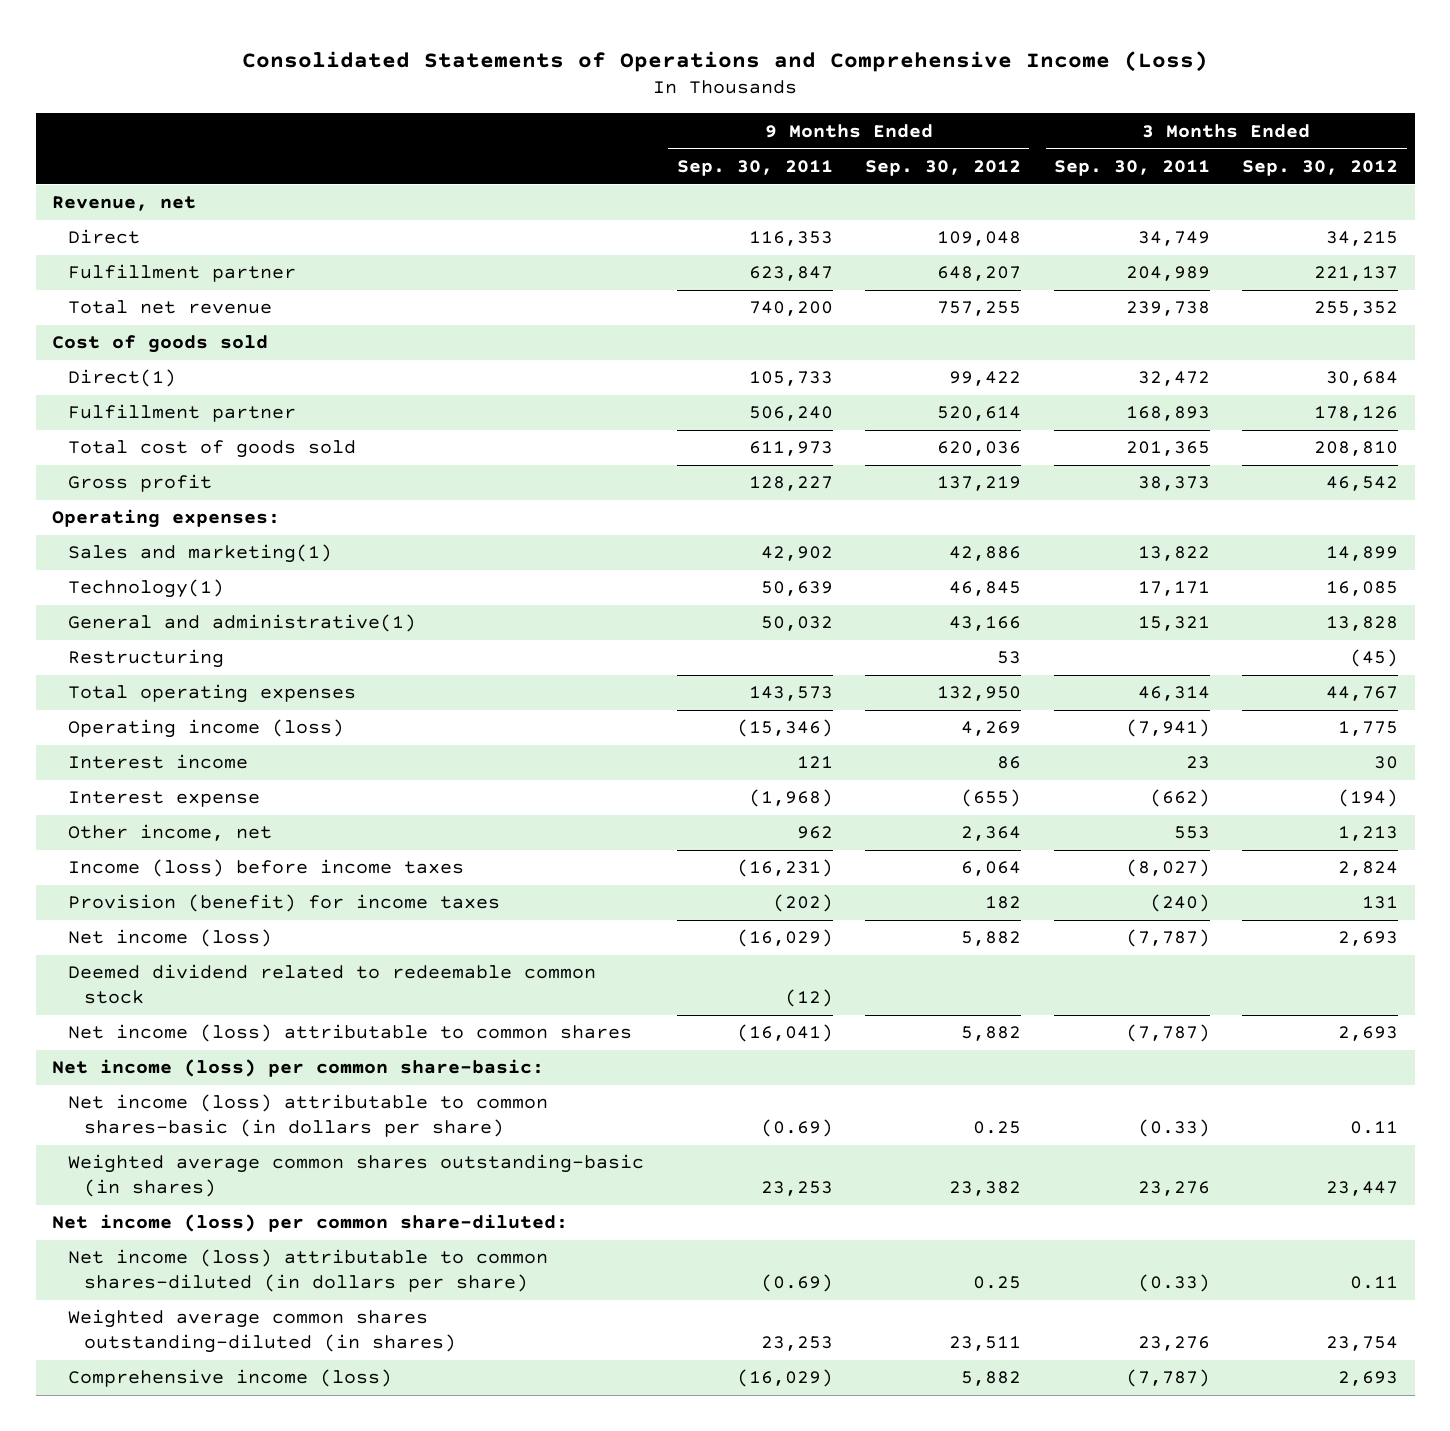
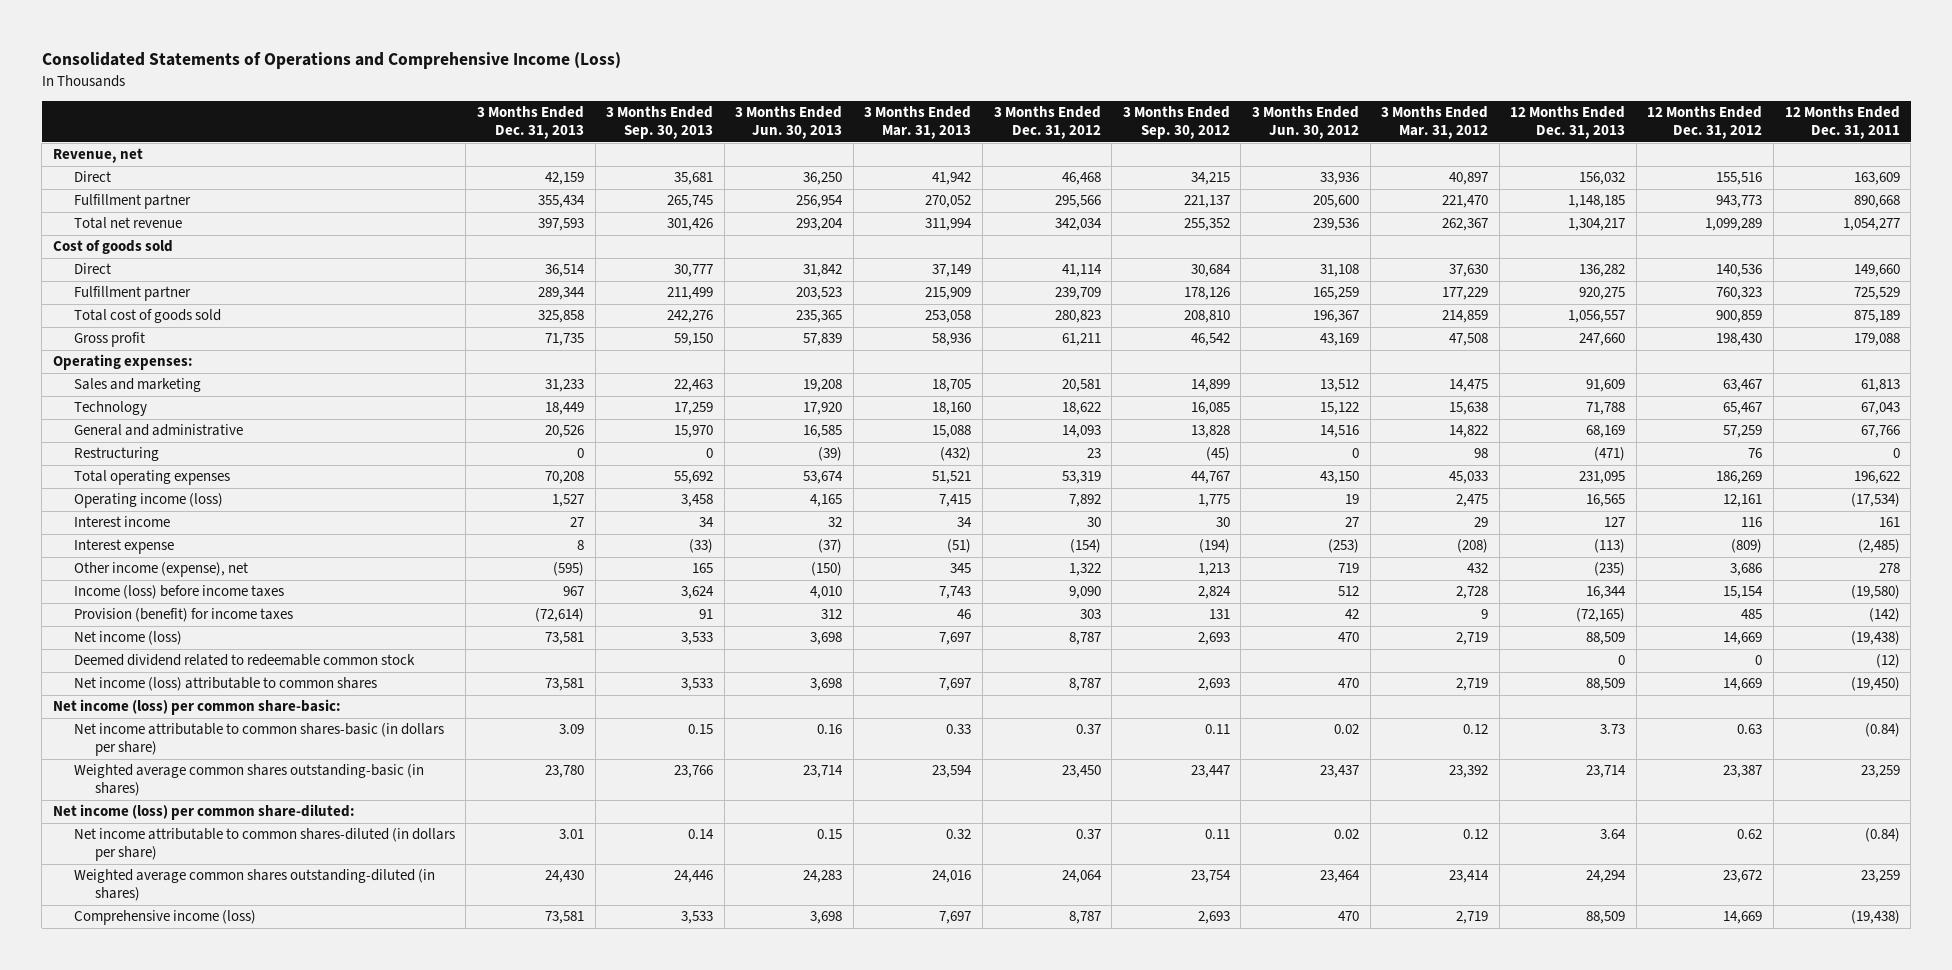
- | 9 Months Ended Sep. 30, 2011 | 9 Months Ended Sep. 30, 2012 | 3 Months Ended Sep. 30, 2011 | 3 Months Ended Sep. 30, 2012
+ | 3 Months Ended Dec. 31, 2013 | 3 Months Ended Sep. 30, 2013 | 3 Months Ended Jun. 30, 2013 | 3 Months Ended Mar. 31, 2013 | 3 Months Ended Dec. 31, 2012 | 3 Months Ended Sep. 30, 2012 | 3 Months Ended Jun. 30, 2012 | 3 Months Ended Mar. 31, 2012 | 12 Months Ended Dec. 31, 2013 | 12 Months Ended Dec. 31, 2012 | 12 Months Ended Dec. 31, 2011
- Direct(1) | 105,733 | 99,422 | 32,472 | 30,684
+ Direct | 36,514 | 30,777 | 31,842 | 37,149 | 41,114 | 30,684 | 31,108 | 37,630 | 136,282 | 140,536 | 149,660
- Sales and marketing(1) | 42,902 | 42,886 | 13,822 | 14,899
- Technology(1) | 50,639 | 46,845 | 17,171 | 16,085
- General and administrative(1) | 50,032 | 43,166 | 15,321 | 13,828
+ Sales and marketing | 31,233 | 22,463 | 19,208 | 18,705 | 20,581 | 14,899 | 13,512 | 14,475 | 91,609 | 63,467 | 61,813
+ Technology | 18,449 | 17,259 | 17,920 | 18,160 | 18,622 | 16,085 | 15,122 | 15,638 | 71,788 | 65,467 | 67,043
+ General and administrative | 20,526 | 15,970 | 16,585 | 15,088 | 14,093 | 13,828 | 14,516 | 14,822 | 68,169 | 57,259 | 67,766
- Other income, net | 962 | 2,364 | 553 | 1,213
+ Other income (expense), net | (595) | 165 | (150) | 345 | 1,322 | 1,213 | 719 | 432 | (235) | 3,686 | 278
- Net income (loss) attributable to common shares-basic (in dollars per share) | (0.69) | 0.25 | (0.33) | 0.11
+ Net income attributable to common shares-basic (in dollars per share) | 3.09 | 0.15 | 0.16 | 0.33 | 0.37 | 0.11 | 0.02 | 0.12 | 3.73 | 0.63 | (0.84)
- Net income (loss) attributable to common shares-diluted (in dollars per share) | (0.69) | 0.25 | (0.33) | 0.11
+ Net income attributable to common shares-diluted (in dollars per share) | 3.01 | 0.14 | 0.15 | 0.32 | 0.37 | 0.11 | 0.02 | 0.12 | 3.64 | 0.62 | (0.84)

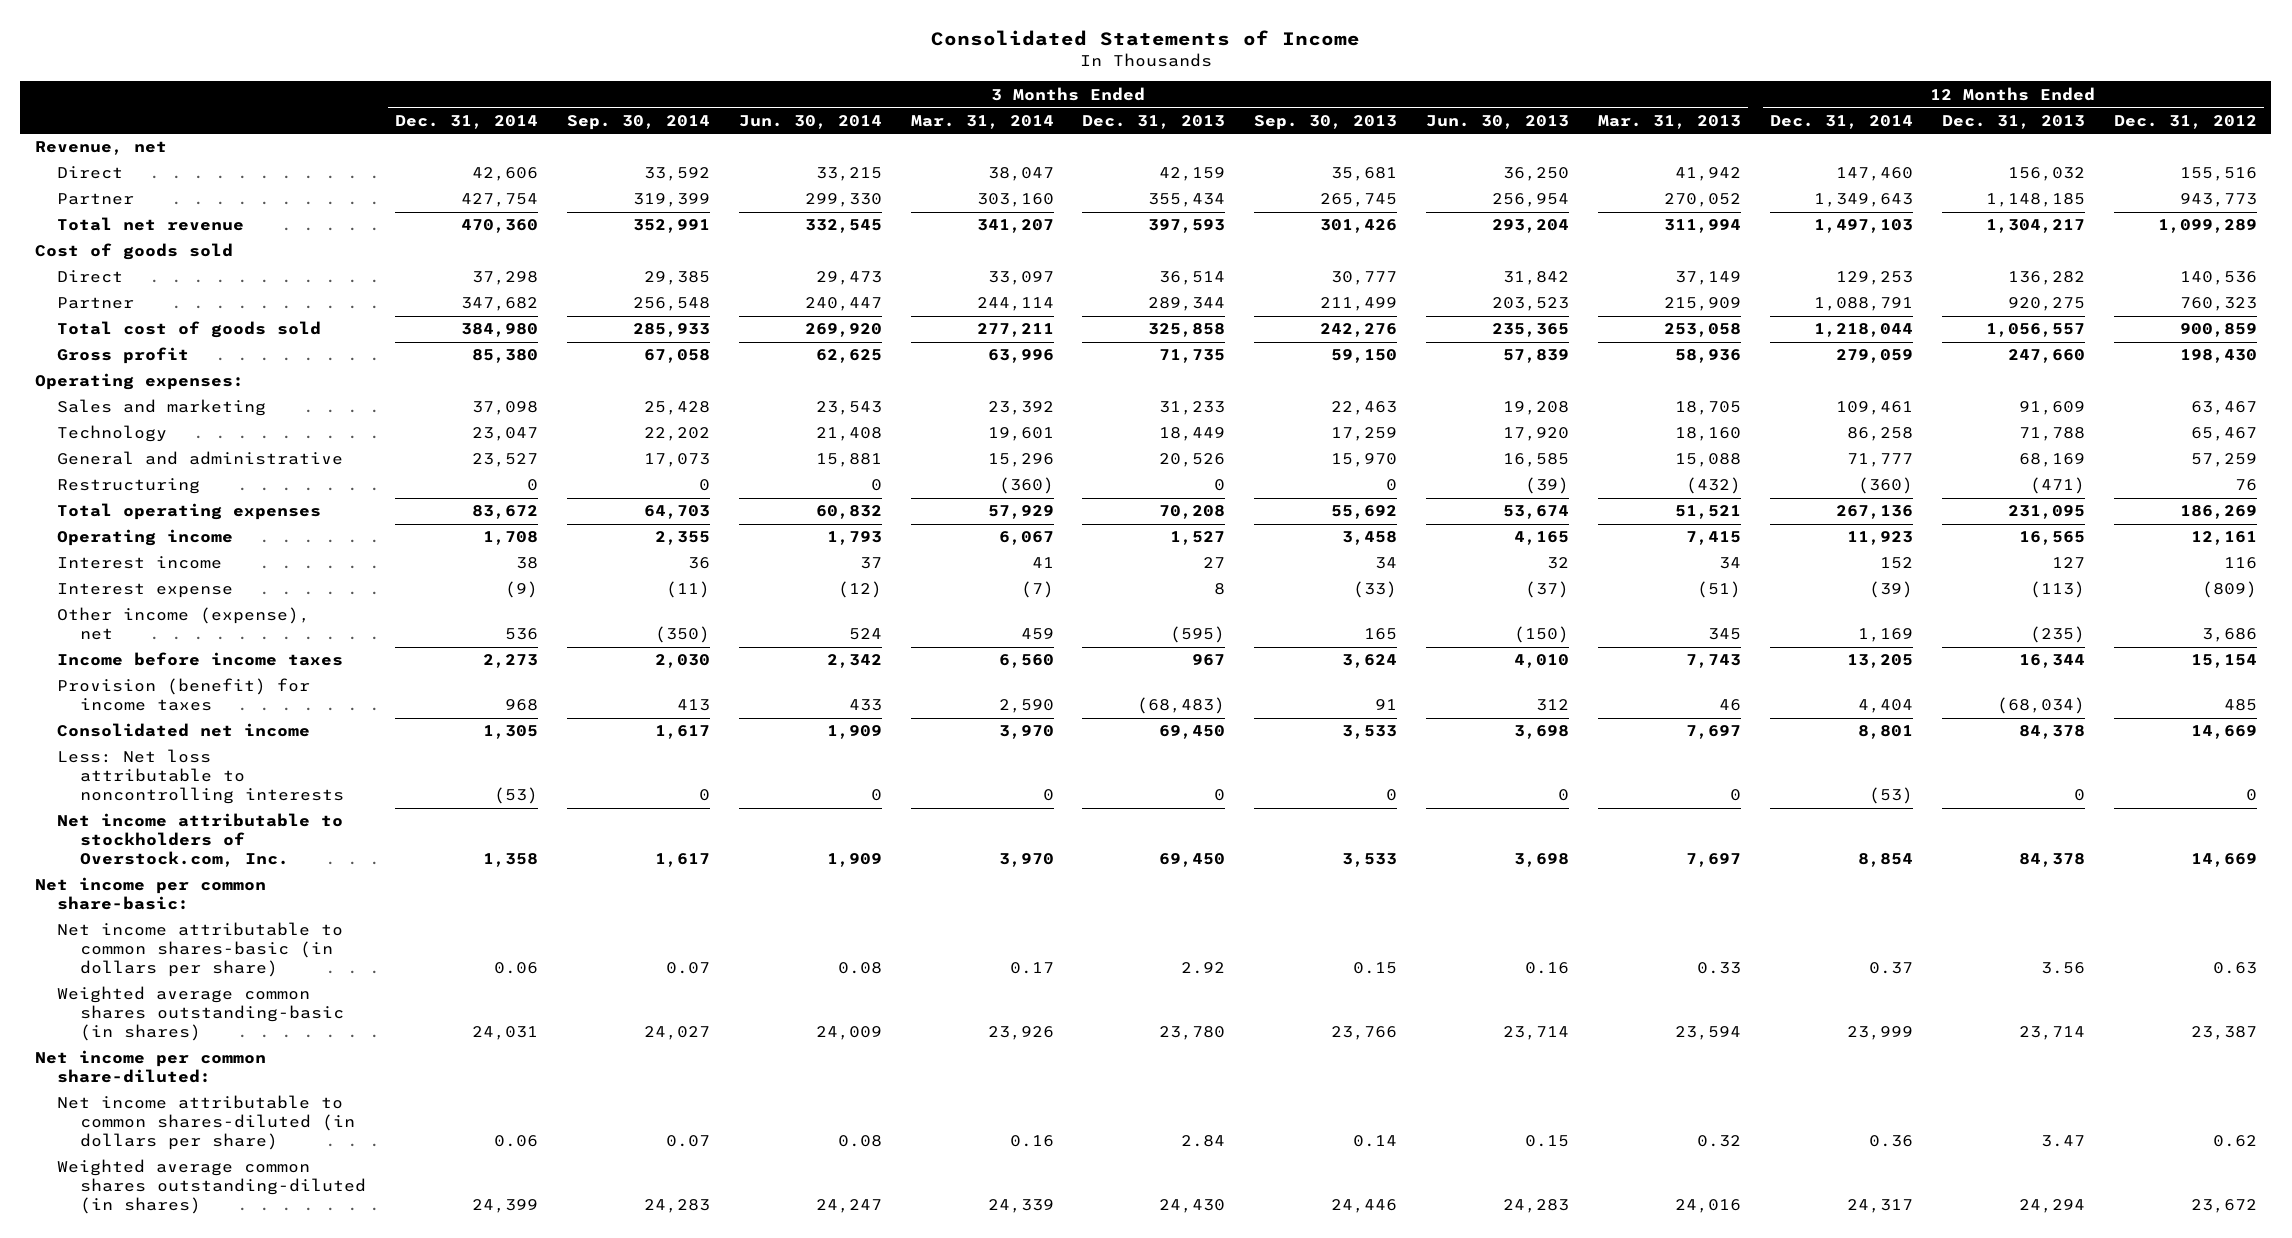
- Consolidated Statements of Operations and Comprehensive Income (Loss)
+ Consolidated Statements of Income
- | 3 Months Ended Dec. 31, 2013 | 3 Months Ended Sep. 30, 2013 | 3 Months Ended Jun. 30, 2013 | 3 Months Ended Mar. 31, 2013 | 3 Months Ended Dec. 31, 2012 | 3 Months Ended Sep. 30, 2012 | 3 Months Ended Jun. 30, 2012 | 3 Months Ended Mar. 31, 2012 | 12 Months Ended Dec. 31, 2013 | 12 Months Ended Dec. 31, 2012 | 12 Months Ended Dec. 31, 2011
+ | 3 Months Ended Dec. 31, 2014 | 3 Months Ended Sep. 30, 2014 | 3 Months Ended Jun. 30, 2014 | 3 Months Ended Mar. 31, 2014 | 3 Months Ended Dec. 31, 2013 | 3 Months Ended Sep. 30, 2013 | 3 Months Ended Jun. 30, 2013 | 3 Months Ended Mar. 31, 2013 | 12 Months Ended Dec. 31, 2014 | 12 Months Ended Dec. 31, 2013 | 12 Months Ended Dec. 31, 2012
- Fulfillment partner | 355,434 | 265,745 | 256,954 | 270,052 | 295,566 | 221,137 | 205,600 | 221,470 | 1,148,185 | 943,773 | 890,668
+ Partner | 427,754 | 319,399 | 299,330 | 303,160 | 355,434 | 265,745 | 256,954 | 270,052 | 1,349,643 | 1,148,185 | 943,773
- Fulfillment partner | 289,344 | 211,499 | 203,523 | 215,909 | 239,709 | 178,126 | 165,259 | 177,229 | 920,275 | 760,323 | 725,529
+ Partner | 347,682 | 256,548 | 240,447 | 244,114 | 289,344 | 211,499 | 203,523 | 215,909 | 1,088,791 | 920,275 | 760,323
- Operating income (loss) | 1,527 | 3,458 | 4,165 | 7,415 | 7,892 | 1,775 | 19 | 2,475 | 16,565 | 12,161 | (17,534)
+ Operating income | 1,708 | 2,355 | 1,793 | 6,067 | 1,527 | 3,458 | 4,165 | 7,415 | 11,923 | 16,565 | 12,161
- Income (loss) before income taxes | 967 | 3,624 | 4,010 | 7,743 | 9,090 | 2,824 | 512 | 2,728 | 16,344 | 15,154 | (19,580)
- Provision (benefit) for income taxes | (72,614) | 91 | 312 | 46 | 303 | 131 | 42 | 9 | (72,165) | 485 | (142)
- Net income (loss) | 73,581 | 3,533 | 3,698 | 7,697 | 8,787 | 2,693 | 470 | 2,719 | 88,509 | 14,669 | (19,438)
- Deemed dividend related to redeemable common stock | | | | | | | | | 0 | 0 | (12)
- Net income (loss) attributable to common shares | 73,581 | 3,533 | 3,698 | 7,697 | 8,787 | 2,693 | 470 | 2,719 | 88,509 | 14,669 | (19,450)
- Net income (loss) per common share-basic:
- Net income attributable to common shares-basic (in dollars per share) | 3.09 | 0.15 | 0.16 | 0.33 | 0.37 | 0.11 | 0.02 | 0.12 | 3.73 | 0.63 | (0.84)
+ Income before income taxes | 2,273 | 2,030 | 2,342 | 6,560 | 967 | 3,624 | 4,010 | 7,743 | 13,205 | 16,344 | 15,154
+ Provision (benefit) for income taxes | 968 | 413 | 433 | 2,590 | (68,483) | 91 | 312 | 46 | 4,404 | (68,034) | 485
+ Consolidated net income | 1,305 | 1,617 | 1,909 | 3,970 | 69,450 | 3,533 | 3,698 | 7,697 | 8,801 | 84,378 | 14,669
+ Less: Net loss attributable to noncontrolling interests | (53) | 0 | 0 | 0 | 0 | 0 | 0 | 0 | (53) | 0 | 0
+ Net income attributable to stockholders of Overstock.com, Inc. | 1,358 | 1,617 | 1,909 | 3,970 | 69,450 | 3,533 | 3,698 | 7,697 | 8,854 | 84,378 | 14,669
+ Net income per common share-basic:
+ Net income attributable to common shares-basic (in dollars per share) | 0.06 | 0.07 | 0.08 | 0.17 | 2.92 | 0.15 | 0.16 | 0.33 | 0.37 | 3.56 | 0.63
- Net income (loss) per common share-diluted:
- Net income attributable to common shares-diluted (in dollars per share) | 3.01 | 0.14 | 0.15 | 0.32 | 0.37 | 0.11 | 0.02 | 0.12 | 3.64 | 0.62 | (0.84)
+ Net income per common share-diluted:
+ Net income attributable to common shares-diluted (in dollars per share) | 0.06 | 0.07 | 0.08 | 0.16 | 2.84 | 0.14 | 0.15 | 0.32 | 0.36 | 3.47 | 0.62
- Comprehensive income (loss) | 73,581 | 3,533 | 3,698 | 7,697 | 8,787 | 2,693 | 470 | 2,719 | 88,509 | 14,669 | (19,438)

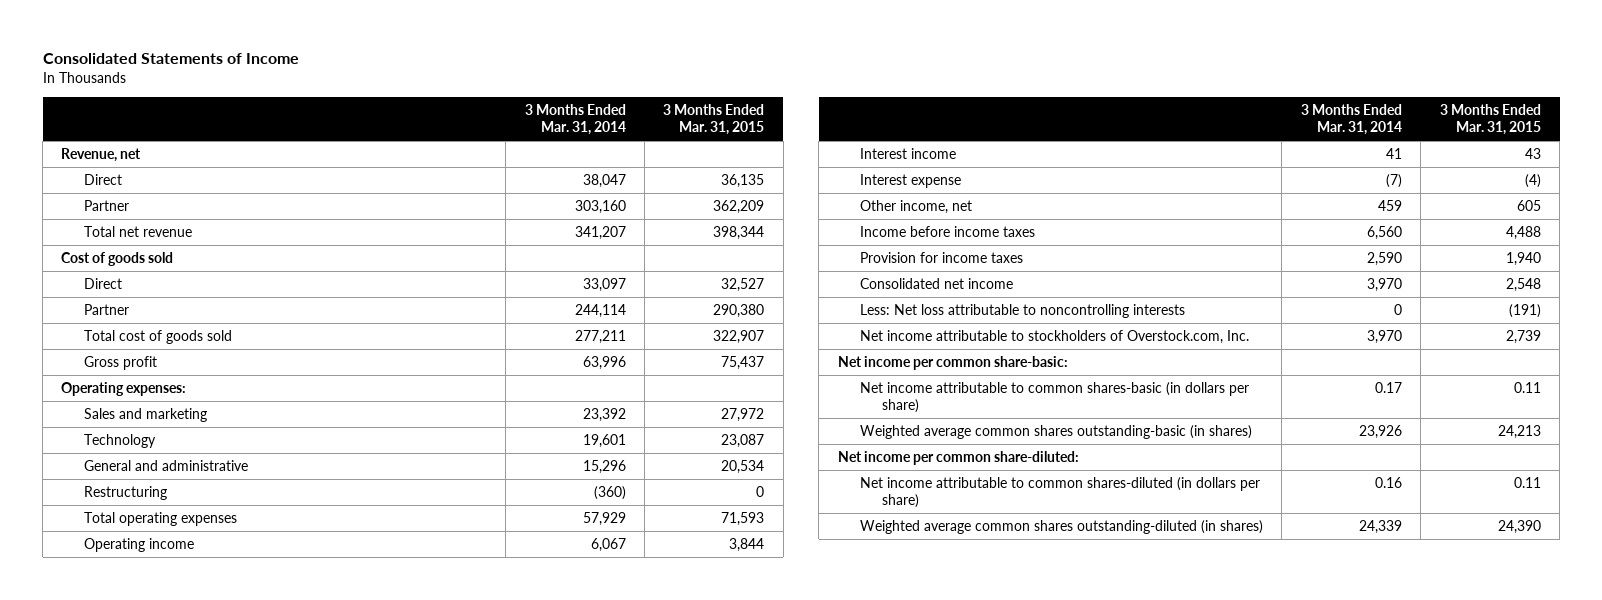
- | 3 Months Ended Dec. 31, 2014 | 3 Months Ended Sep. 30, 2014 | 3 Months Ended Jun. 30, 2014 | 3 Months Ended Mar. 31, 2014 | 3 Months Ended Dec. 31, 2013 | 3 Months Ended Sep. 30, 2013 | 3 Months Ended Jun. 30, 2013 | 3 Months Ended Mar. 31, 2013 | 12 Months Ended Dec. 31, 2014 | 12 Months Ended Dec. 31, 2013 | 12 Months Ended Dec. 31, 2012
+ | 3 Months Ended Mar. 31, 2014 | 3 Months Ended Mar. 31, 2015
- Other income (expense), net | 536 | (350) | 524 | 459 | (595) | 165 | (150) | 345 | 1,169 | (235) | 3,686
+ Other income, net | 459 | 605
- Provision (benefit) for income taxes | 968 | 413 | 433 | 2,590 | (68,483) | 91 | 312 | 46 | 4,404 | (68,034) | 485
+ Provision for income taxes | 2,590 | 1,940

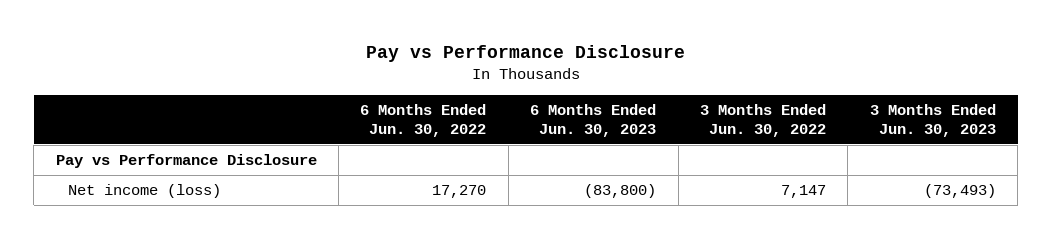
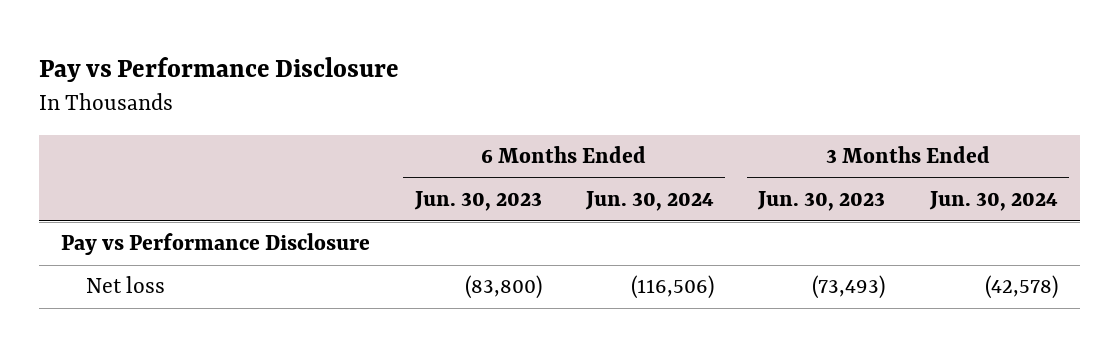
- | 6 Months Ended Jun. 30, 2022 | 6 Months Ended Jun. 30, 2023 | 3 Months Ended Jun. 30, 2022 | 3 Months Ended Jun. 30, 2023
+ | 6 Months Ended Jun. 30, 2023 | 6 Months Ended Jun. 30, 2024 | 3 Months Ended Jun. 30, 2023 | 3 Months Ended Jun. 30, 2024
- Net income (loss) | 17,270 | (83,800) | 7,147 | (73,493)
+ Net loss | (83,800) | (116,506) | (73,493) | (42,578)

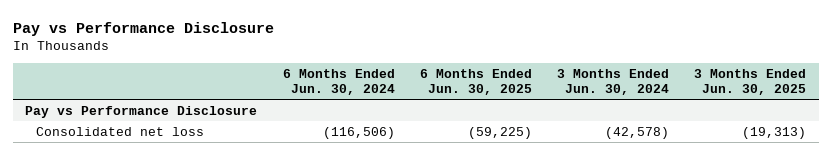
- | 6 Months Ended Jun. 30, 2023 | 6 Months Ended Jun. 30, 2024 | 3 Months Ended Jun. 30, 2023 | 3 Months Ended Jun. 30, 2024
+ | 6 Months Ended Jun. 30, 2024 | 6 Months Ended Jun. 30, 2025 | 3 Months Ended Jun. 30, 2024 | 3 Months Ended Jun. 30, 2025
- Net loss | (83,800) | (116,506) | (73,493) | (42,578)
+ Consolidated net loss | (116,506) | (59,225) | (42,578) | (19,313)

